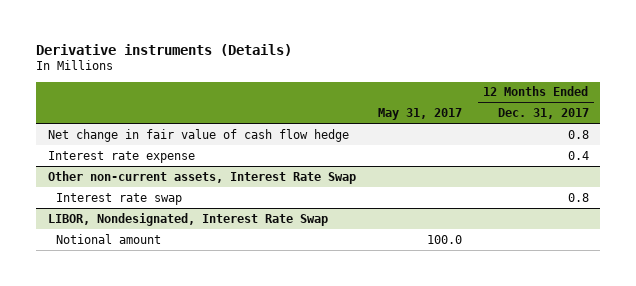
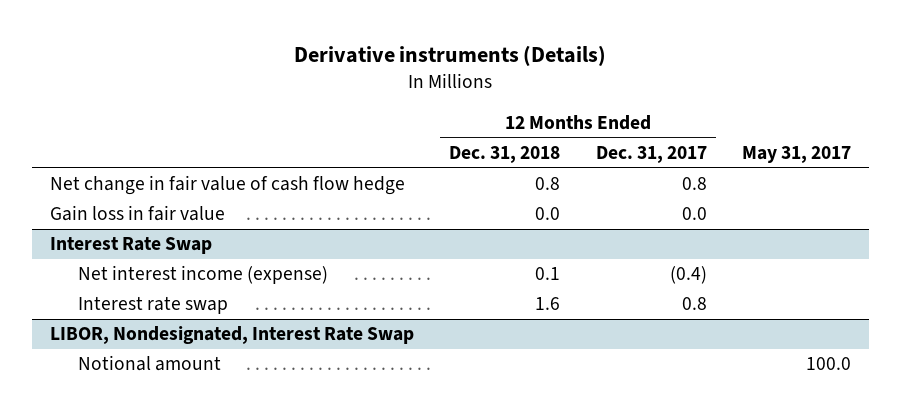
- | May 31, 2017 | 12 Months Ended Dec. 31, 2017
+ | 12 Months Ended Dec. 31, 2018 | 12 Months Ended Dec. 31, 2017 | May 31, 2017
- Interest rate expense | | 0.4
- Other non-current assets, Interest Rate Swap
+ Gain loss in fair value | 0.0 | 0.0 |
+ Interest Rate Swap
+ Net interest income (expense) | 0.1 | (0.4) |

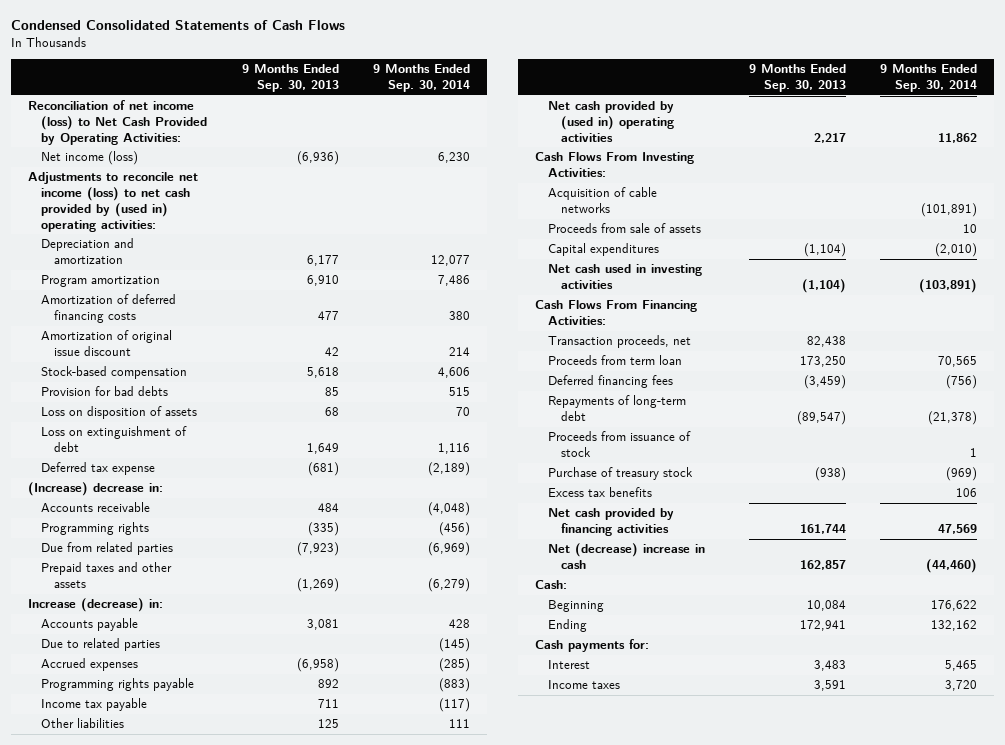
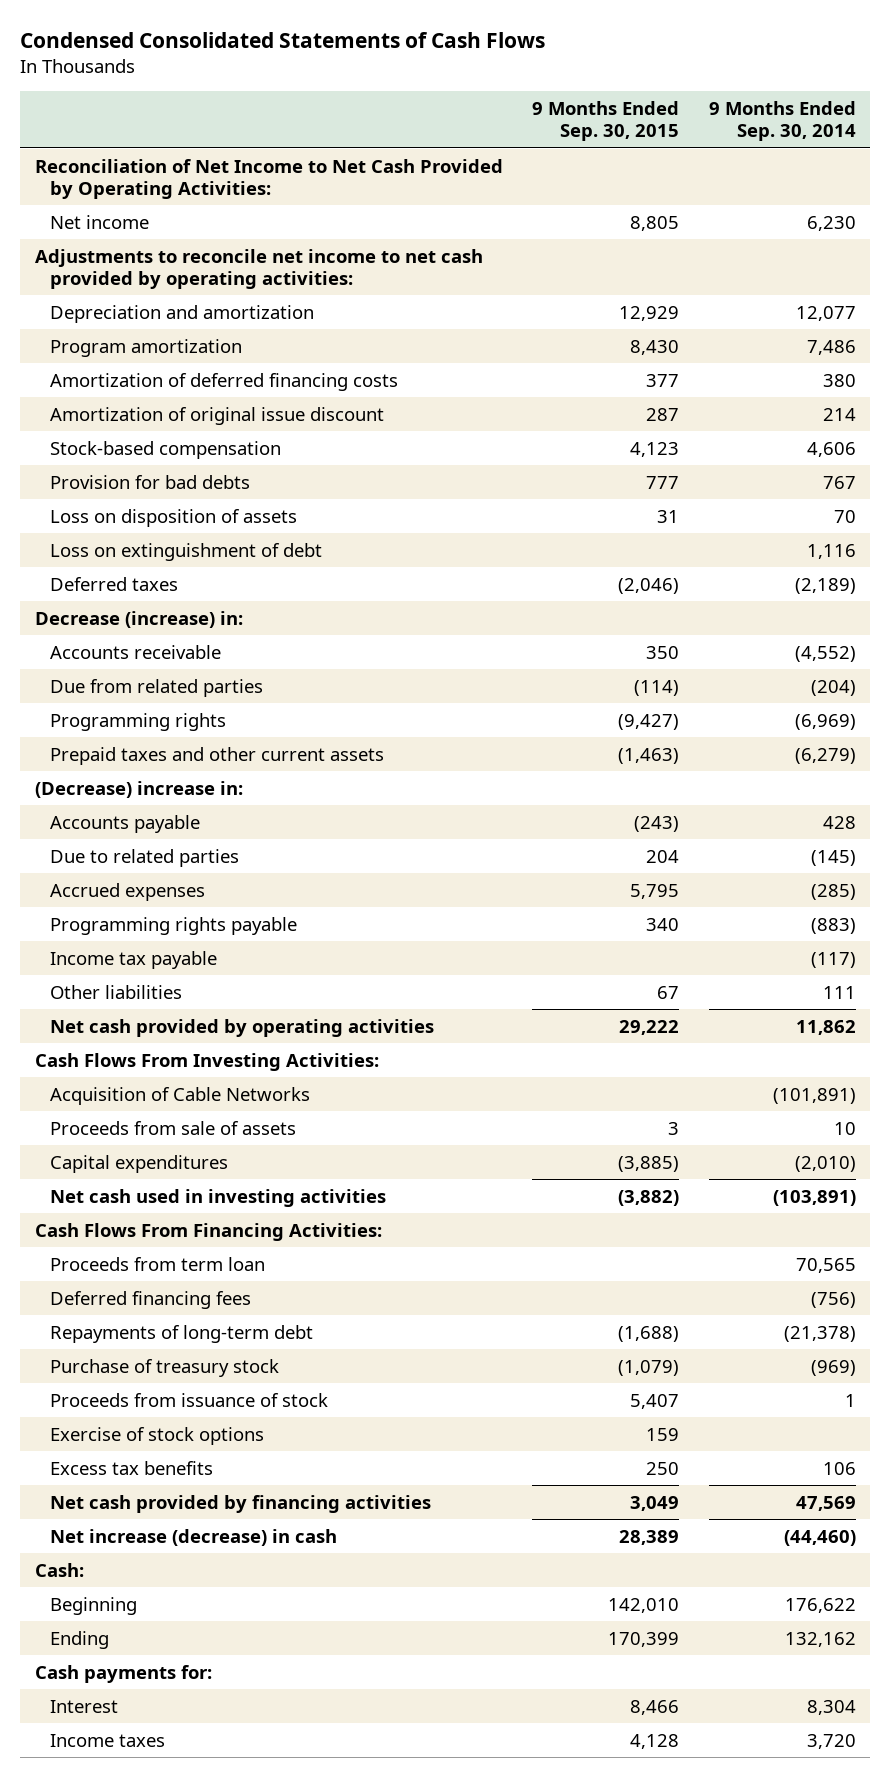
- | 9 Months Ended Sep. 30, 2013 | 9 Months Ended Sep. 30, 2014
+ | 9 Months Ended Sep. 30, 2015 | 9 Months Ended Sep. 30, 2014
- Reconciliation of net income (loss) to Net Cash Provided by Operating Activities:
- Net income (loss) | (6,936) | 6,230
- Adjustments to reconcile net income (loss) to net cash provided by (used in) operating activities:
+ Reconciliation of Net Income to Net Cash Provided by Operating Activities:
+ Net income | 8,805 | 6,230
+ Adjustments to reconcile net income to net cash provided by operating activities:
- Provision for bad debts | 85 | 515
+ Provision for bad debts | 777 | 767
- Deferred tax expense | (681) | (2,189)
- (Increase) decrease in:
- Accounts receivable | 484 | (4,048)
- Programming rights | (335) | (456)
- Due from related parties | (7,923) | (6,969)
- Prepaid taxes and other assets | (1,269) | (6,279)
- Increase (decrease) in:
+ Deferred taxes | (2,046) | (2,189)
+ Decrease (increase) in:
+ Accounts receivable | 350 | (4,552)
+ Due from related parties | (114) | (204)
+ Programming rights | (9,427) | (6,969)
+ Prepaid taxes and other current assets | (1,463) | (6,279)
+ (Decrease) increase in:
- Net cash provided by (used in) operating activities | 2,217 | 11,862
+ Net cash provided by operating activities | 29,222 | 11,862
- Acquisition of cable networks | | (101,891)
+ Acquisition of Cable Networks | | (101,891)
- Transaction proceeds, net | 82,438 |
moved down: Proceeds from issuance of stock | 5,407 | 1
+ Exercise of stock options | 159 |
- Net (decrease) increase in cash | 162,857 | (44,460)
+ Net increase (decrease) in cash | 28,389 | (44,460)
- Interest | 3,483 | 5,465
+ Interest | 8,466 | 8,304

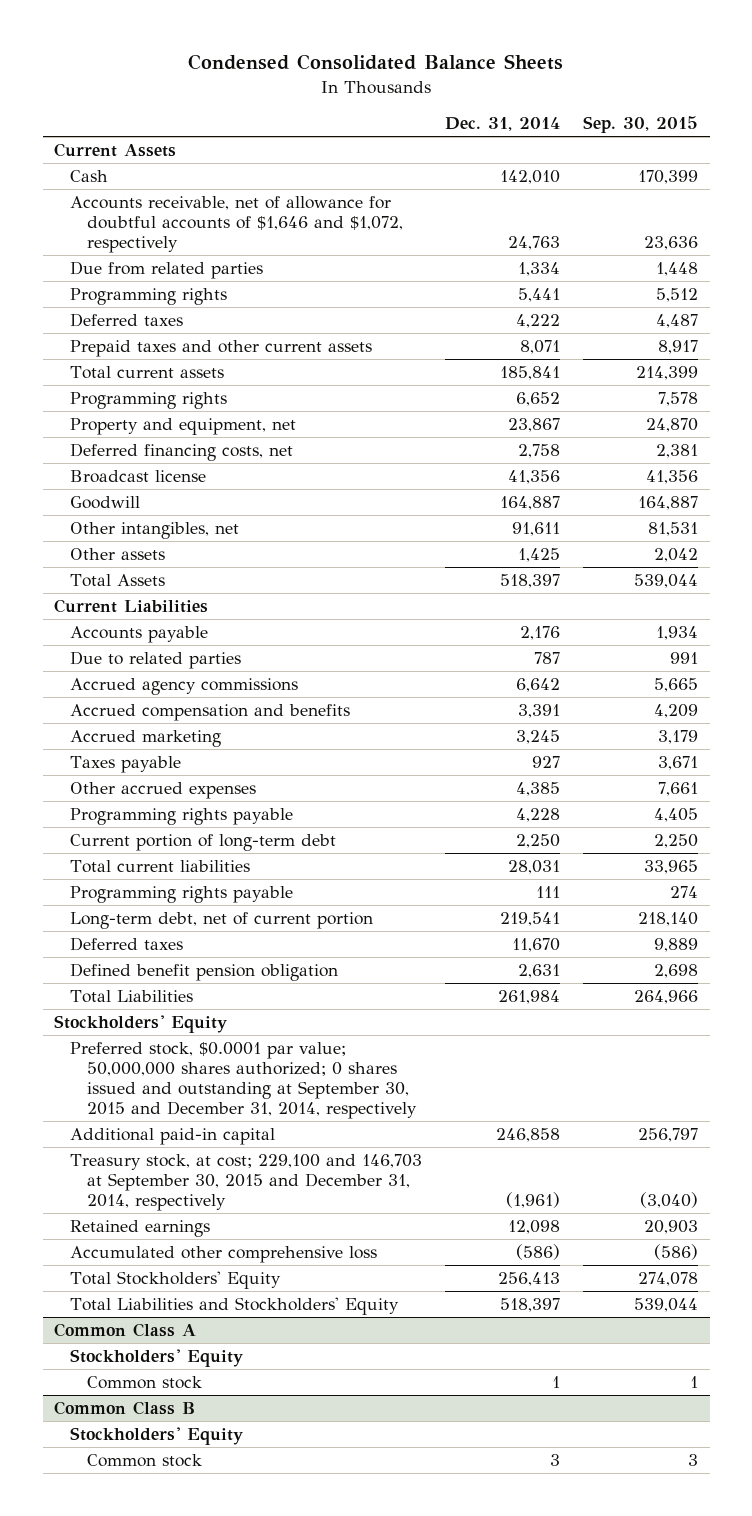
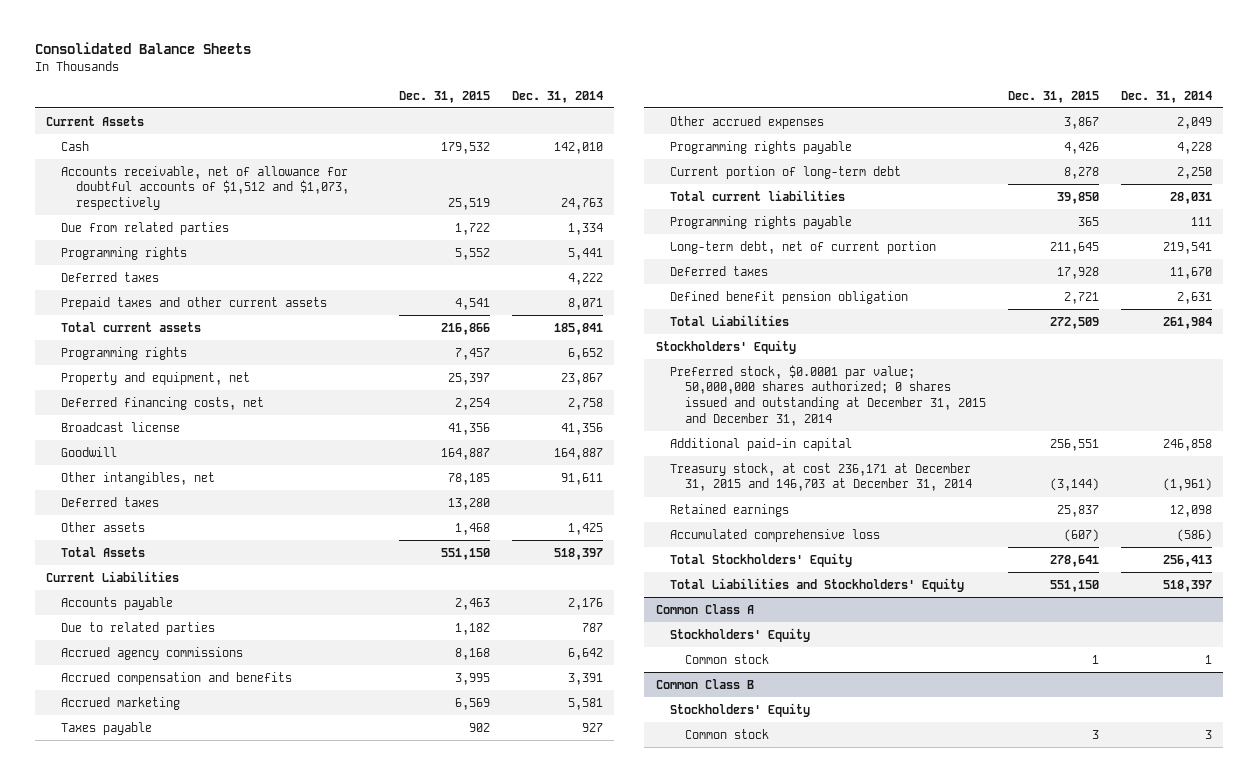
- Condensed Consolidated Balance Sheets
+ Consolidated Balance Sheets
- | Dec. 31, 2014 | Sep. 30, 2015
+ | Dec. 31, 2015 | Dec. 31, 2014
- Accounts receivable, net of allowance for doubtful accounts of $1,646 and $1,072, respectively | 24,763 | 23,636
+ Accounts receivable, net of allowance for doubtful accounts of $1,512 and $1,073, respectively | 25,519 | 24,763
+ Deferred taxes | 13,280 |
- Accrued marketing | 3,245 | 3,179
+ Accrued marketing | 6,569 | 5,581
- Other accrued expenses | 4,385 | 7,661
+ Other accrued expenses | 3,867 | 2,049
- Preferred stock, $0.0001 par value; 50,000,000 shares authorized; 0 shares issued and outstanding at September 30, 2015 and December 31, 2014, respectively
+ Preferred stock, $0.0001 par value; 50,000,000 shares authorized; 0 shares issued and outstanding at December 31, 2015 and December 31, 2014
- Treasury stock, at cost; 229,100 and 146,703 at September 30, 2015 and December 31, 2014, respectively | (1,961) | (3,040)
+ Treasury stock, at cost 236,171 at December 31, 2015 and 146,703 at December 31, 2014 | (3,144) | (1,961)
- Accumulated other comprehensive loss | (586) | (586)
+ Accumulated comprehensive loss | (607) | (586)

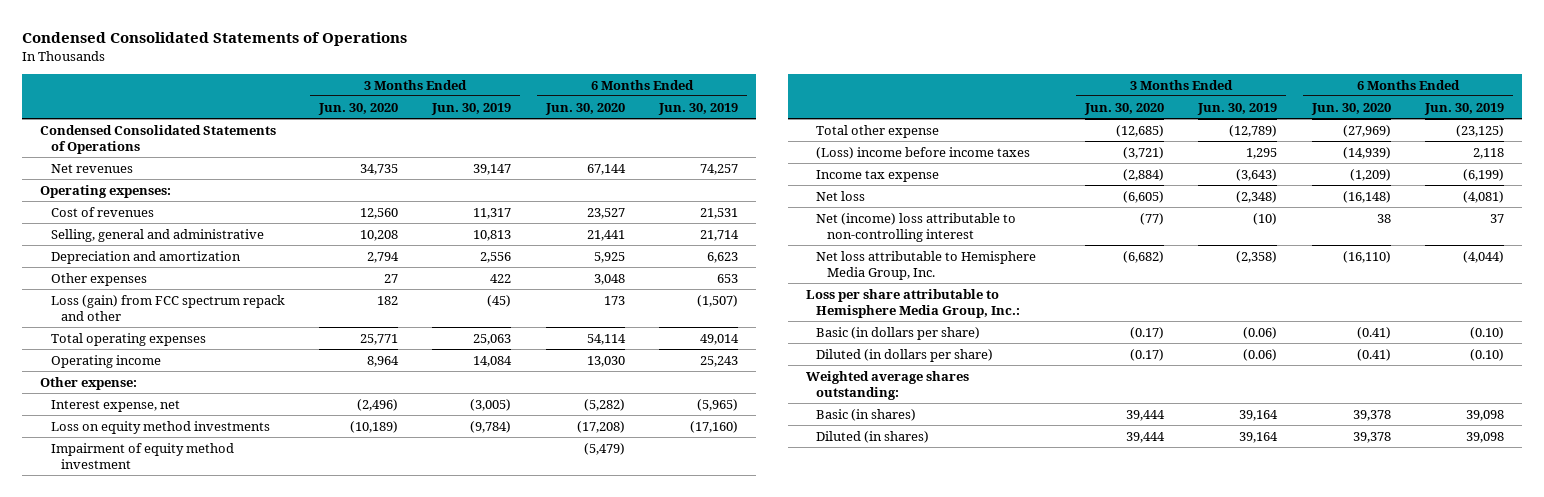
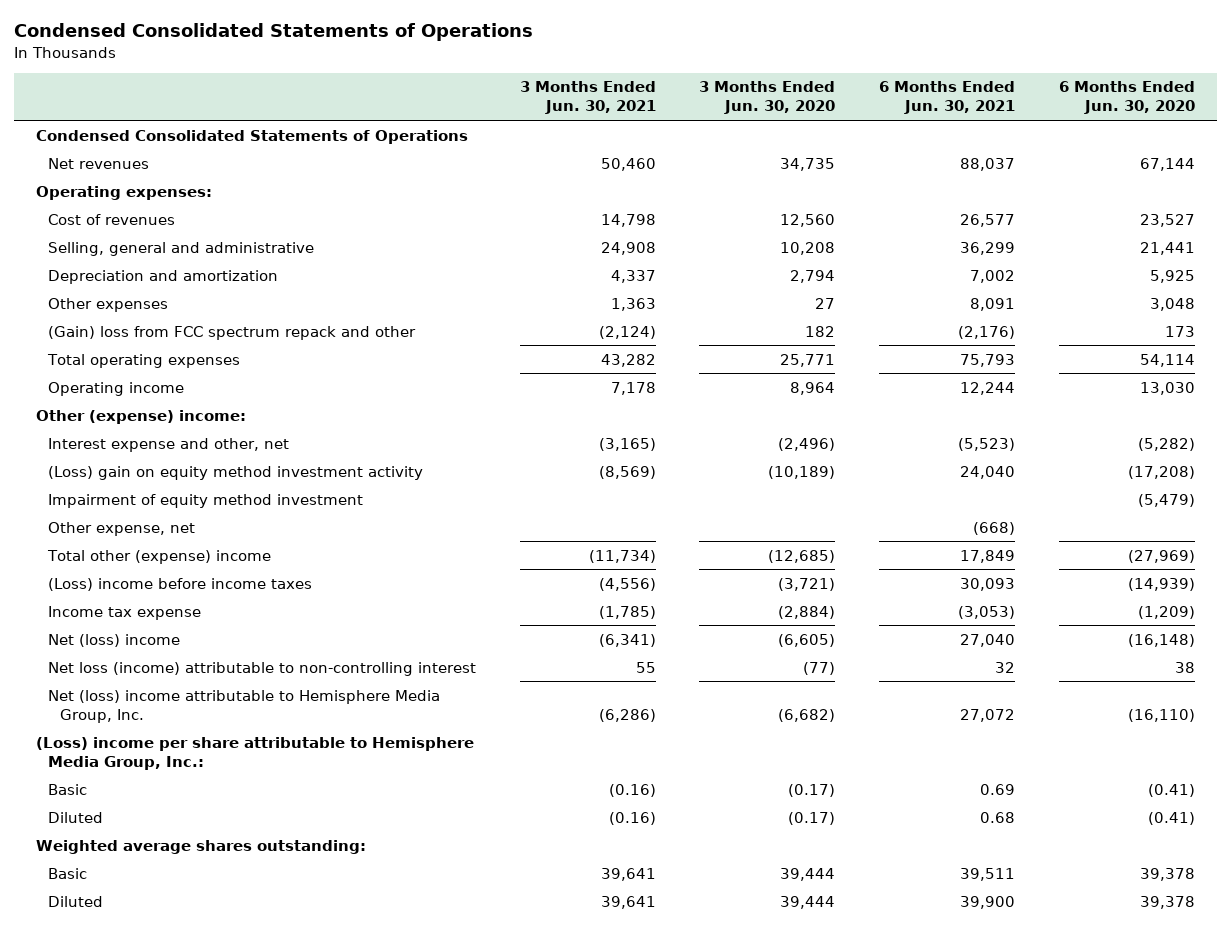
- | 3 Months Ended Jun. 30, 2020 | 3 Months Ended Jun. 30, 2019 | 6 Months Ended Jun. 30, 2020 | 6 Months Ended Jun. 30, 2019
+ | 3 Months Ended Jun. 30, 2021 | 3 Months Ended Jun. 30, 2020 | 6 Months Ended Jun. 30, 2021 | 6 Months Ended Jun. 30, 2020
- Loss (gain) from FCC spectrum repack and other | 182 | (45) | 173 | (1,507)
+ (Gain) loss from FCC spectrum repack and other | (2,124) | 182 | (2,176) | 173
- Other expense:
- Interest expense, net | (2,496) | (3,005) | (5,282) | (5,965)
- Loss on equity method investments | (10,189) | (9,784) | (17,208) | (17,160)
+ Other (expense) income:
+ Interest expense and other, net | (3,165) | (2,496) | (5,523) | (5,282)
+ (Loss) gain on equity method investment activity | (8,569) | (10,189) | 24,040 | (17,208)
- Total other expense | (12,685) | (12,789) | (27,969) | (23,125)
+ Other expense, net | | | (668) |
+ Total other (expense) income | (11,734) | (12,685) | 17,849 | (27,969)
- Net loss | (6,605) | (2,348) | (16,148) | (4,081)
- Net (income) loss attributable to non-controlling interest | (77) | (10) | 38 | 37
- Net loss attributable to Hemisphere Media Group, Inc. | (6,682) | (2,358) | (16,110) | (4,044)
- Loss per share attributable to Hemisphere Media Group, Inc.:
- Basic (in dollars per share) | (0.17) | (0.06) | (0.41) | (0.10)
- Diluted (in dollars per share) | (0.17) | (0.06) | (0.41) | (0.10)
+ Net (loss) income | (6,341) | (6,605) | 27,040 | (16,148)
+ Net loss (income) attributable to non-controlling interest | 55 | (77) | 32 | 38
+ Net (loss) income attributable to Hemisphere Media Group, Inc. | (6,286) | (6,682) | 27,072 | (16,110)
+ (Loss) income per share attributable to Hemisphere Media Group, Inc.:
+ Basic | (0.16) | (0.17) | 0.69 | (0.41)
+ Diluted | (0.16) | (0.17) | 0.68 | (0.41)
- Basic (in shares) | 39,444 | 39,164 | 39,378 | 39,098
- Diluted (in shares) | 39,444 | 39,164 | 39,378 | 39,098
+ Basic | 39,641 | 39,444 | 39,511 | 39,378
+ Diluted | 39,641 | 39,444 | 39,900 | 39,378

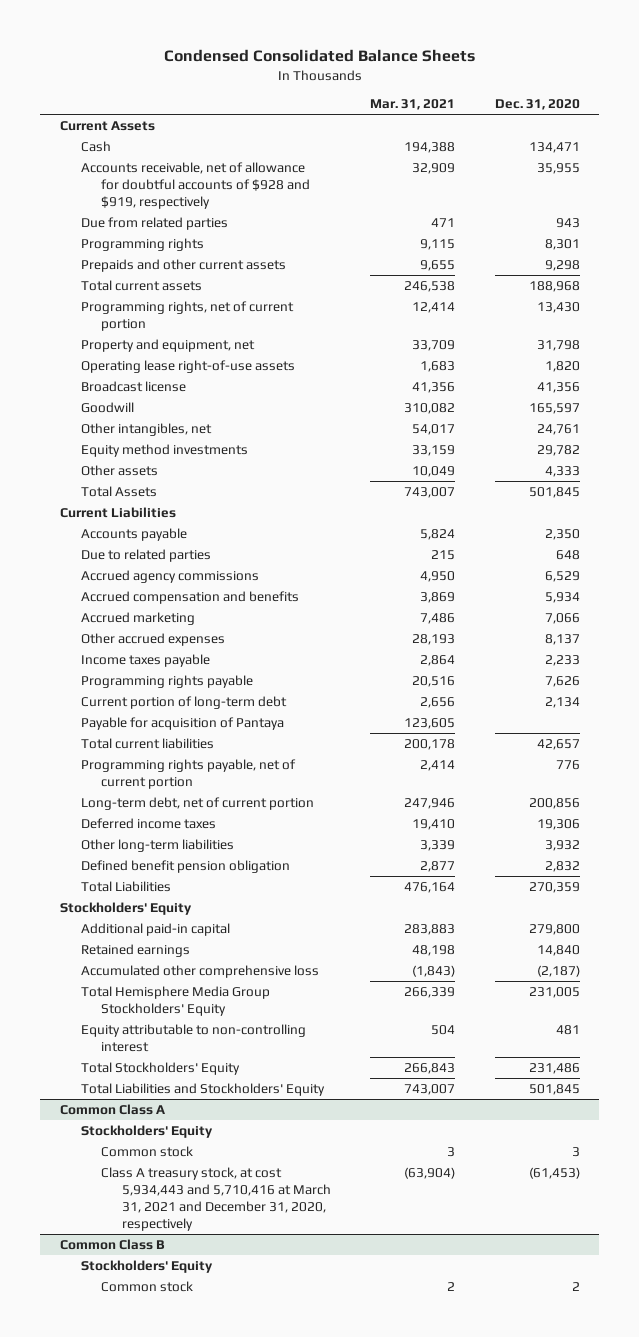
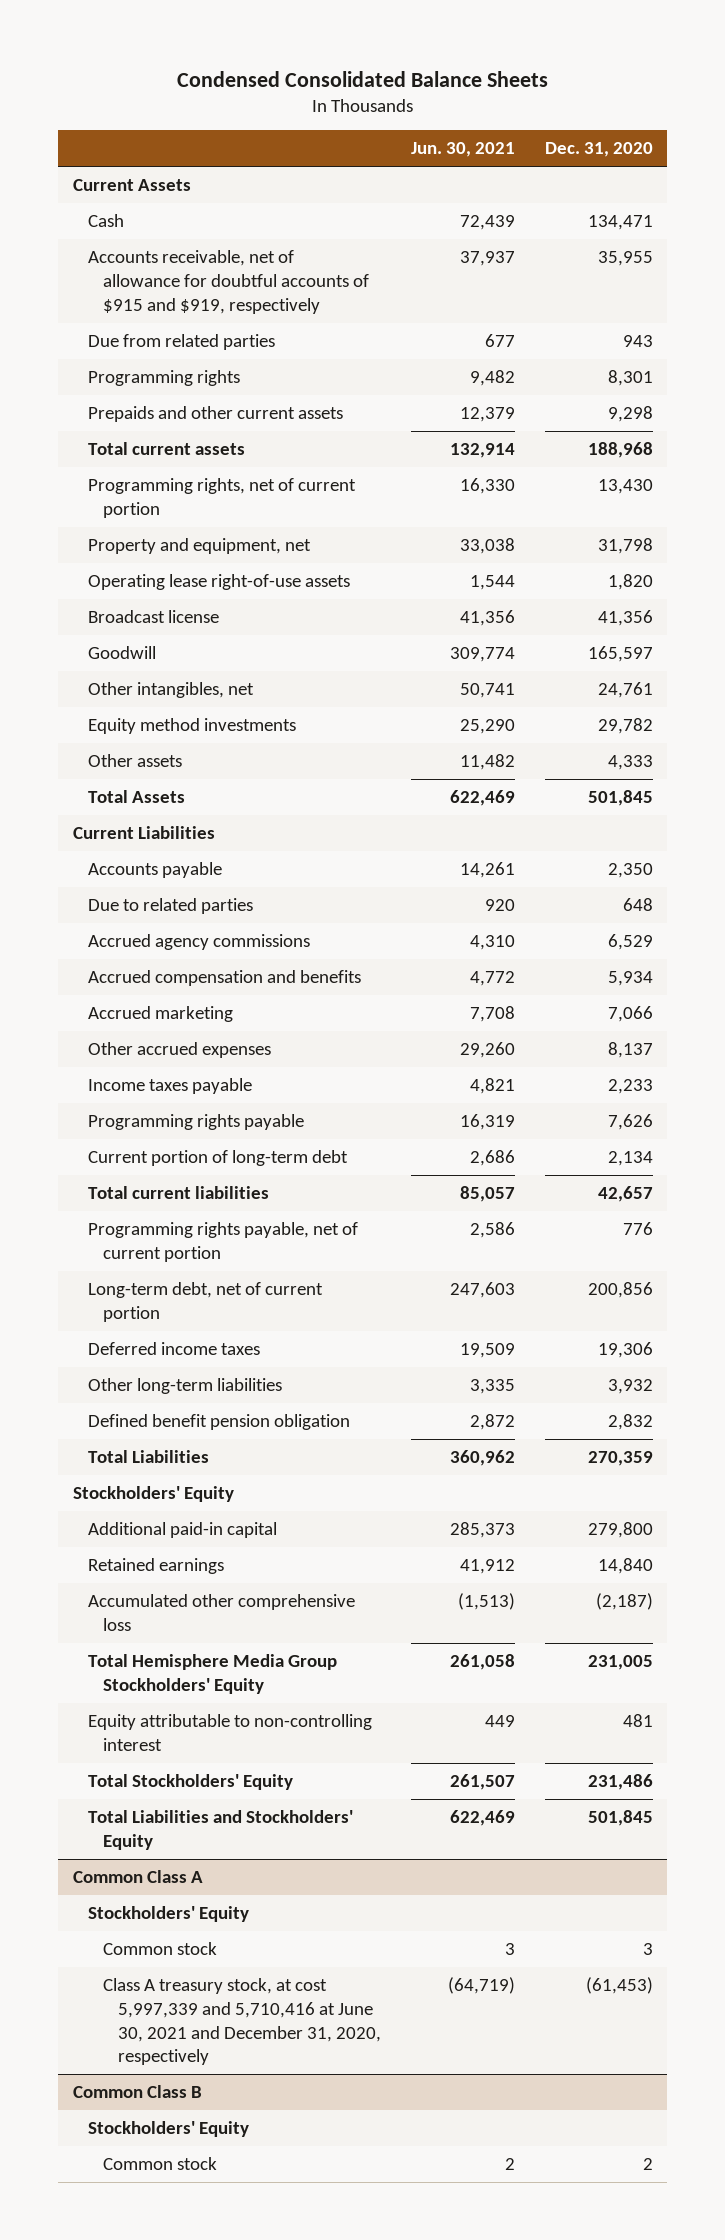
- | Mar. 31, 2021 | Dec. 31, 2020
+ | Jun. 30, 2021 | Dec. 31, 2020
- Accounts receivable, net of allowance for doubtful accounts of $928 and $919, respectively | 32,909 | 35,955
+ Accounts receivable, net of allowance for doubtful accounts of $915 and $919, respectively | 37,937 | 35,955
- Payable for acquisition of Pantaya | 123,605 |
@ Common Class A
- Class A treasury stock, at cost 5,934,443 and 5,710,416 at March 31, 2021 and December 31, 2020, respectively | (63,904) | (61,453)
+ Class A treasury stock, at cost 5,997,339 and 5,710,416 at June 30, 2021 and December 31, 2020, respectively | (64,719) | (61,453)

